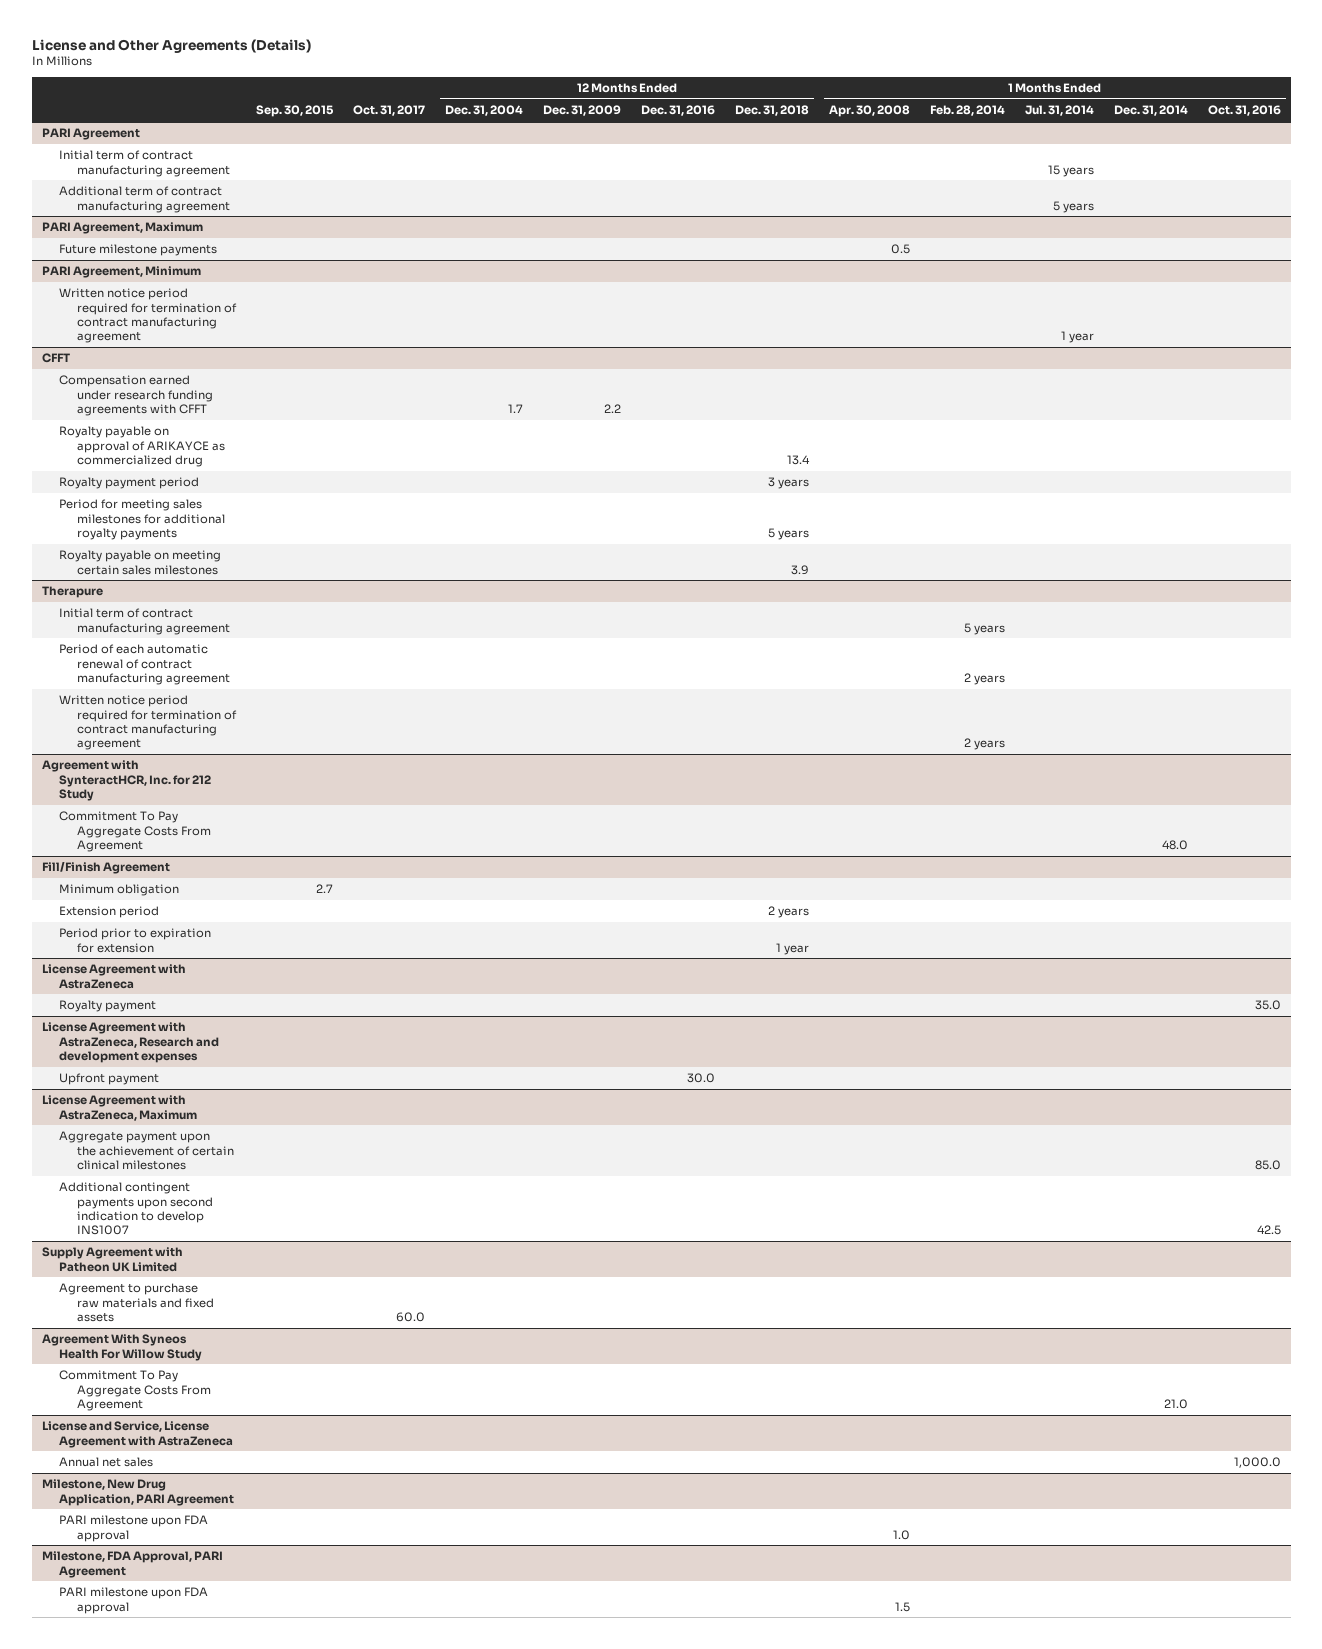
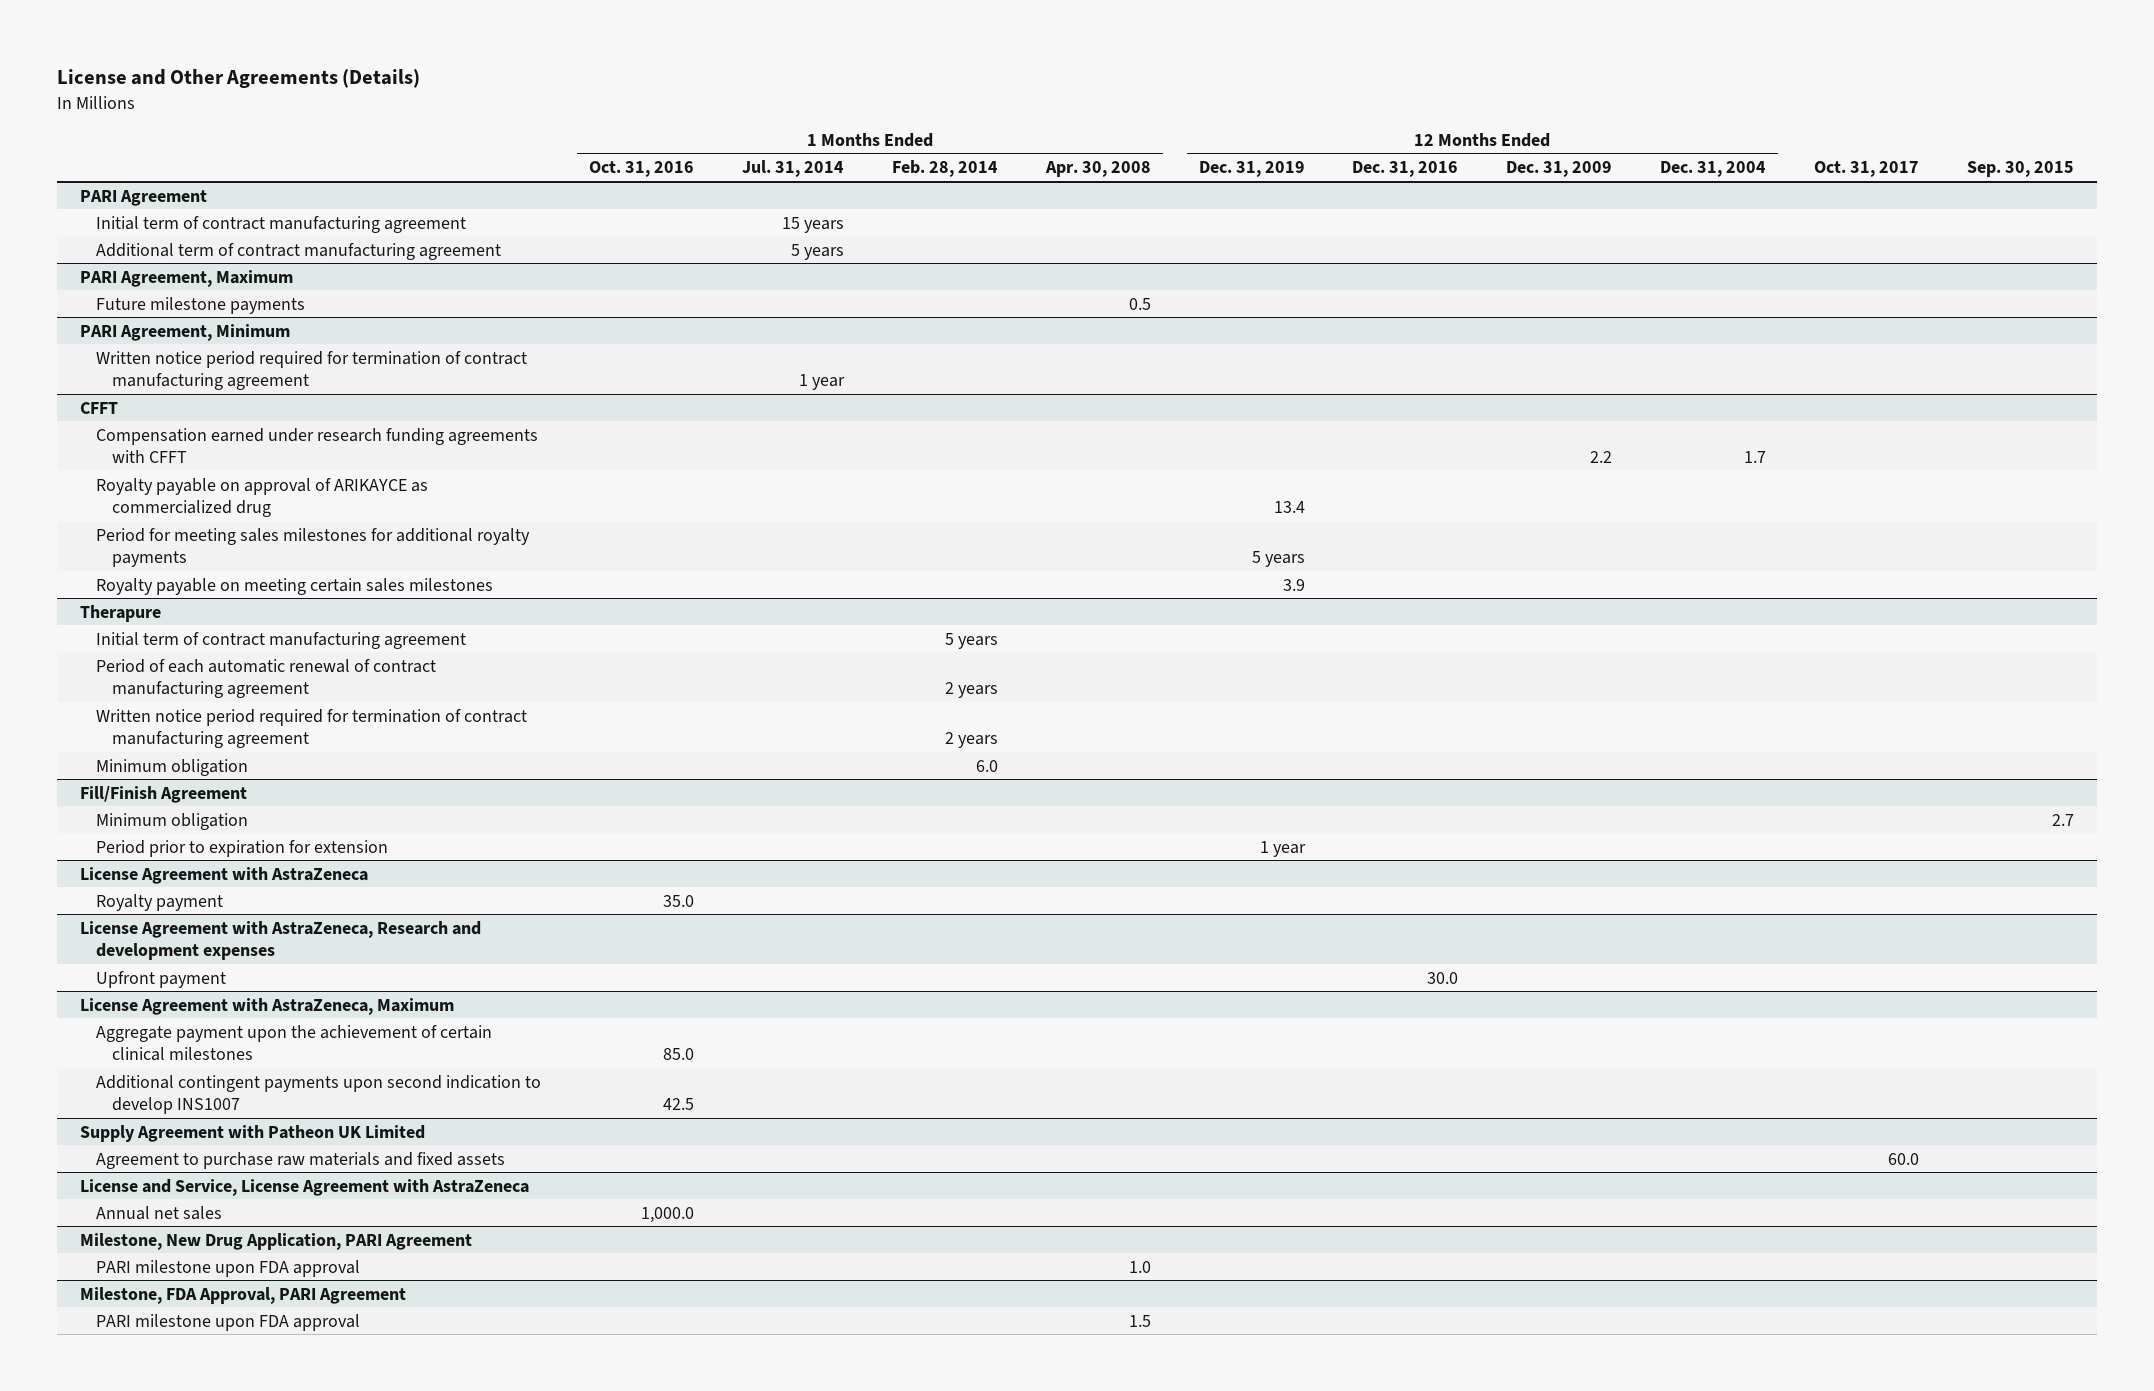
- | Sep. 30, 2015 | Oct. 31, 2017 | 12 Months Ended Dec. 31, 2004 | 12 Months Ended Dec. 31, 2009 | 12 Months Ended Dec. 31, 2016 | 12 Months Ended Dec. 31, 2018 | 1 Months Ended Apr. 30, 2008 | 1 Months Ended Feb. 28, 2014 | 1 Months Ended Jul. 31, 2014 | 1 Months Ended Dec. 31, 2014 | 1 Months Ended Oct. 31, 2016
+ | 1 Months Ended Oct. 31, 2016 | 1 Months Ended Jul. 31, 2014 | 1 Months Ended Feb. 28, 2014 | 1 Months Ended Apr. 30, 2008 | 12 Months Ended Dec. 31, 2019 | 12 Months Ended Dec. 31, 2016 | 12 Months Ended Dec. 31, 2009 | 12 Months Ended Dec. 31, 2004 | Oct. 31, 2017 | Sep. 30, 2015
@ CFFT
- Royalty payment period | | | | | | 3 years | | | | |
- Agreement with SynteractHCR, Inc. for 212 Study
- Commitment To Pay Aggregate Costs From Agreement | | | | | | | | | | 48.0 |
@ Therapure
+ Minimum obligation | | | 6.0 | | | | | | |
@ Fill/Finish Agreement
- Extension period | | | | | | 2 years | | | | |
- Agreement With Syneos Health For Willow Study
- Commitment To Pay Aggregate Costs From Agreement | | | | | | | | | | 21.0 |

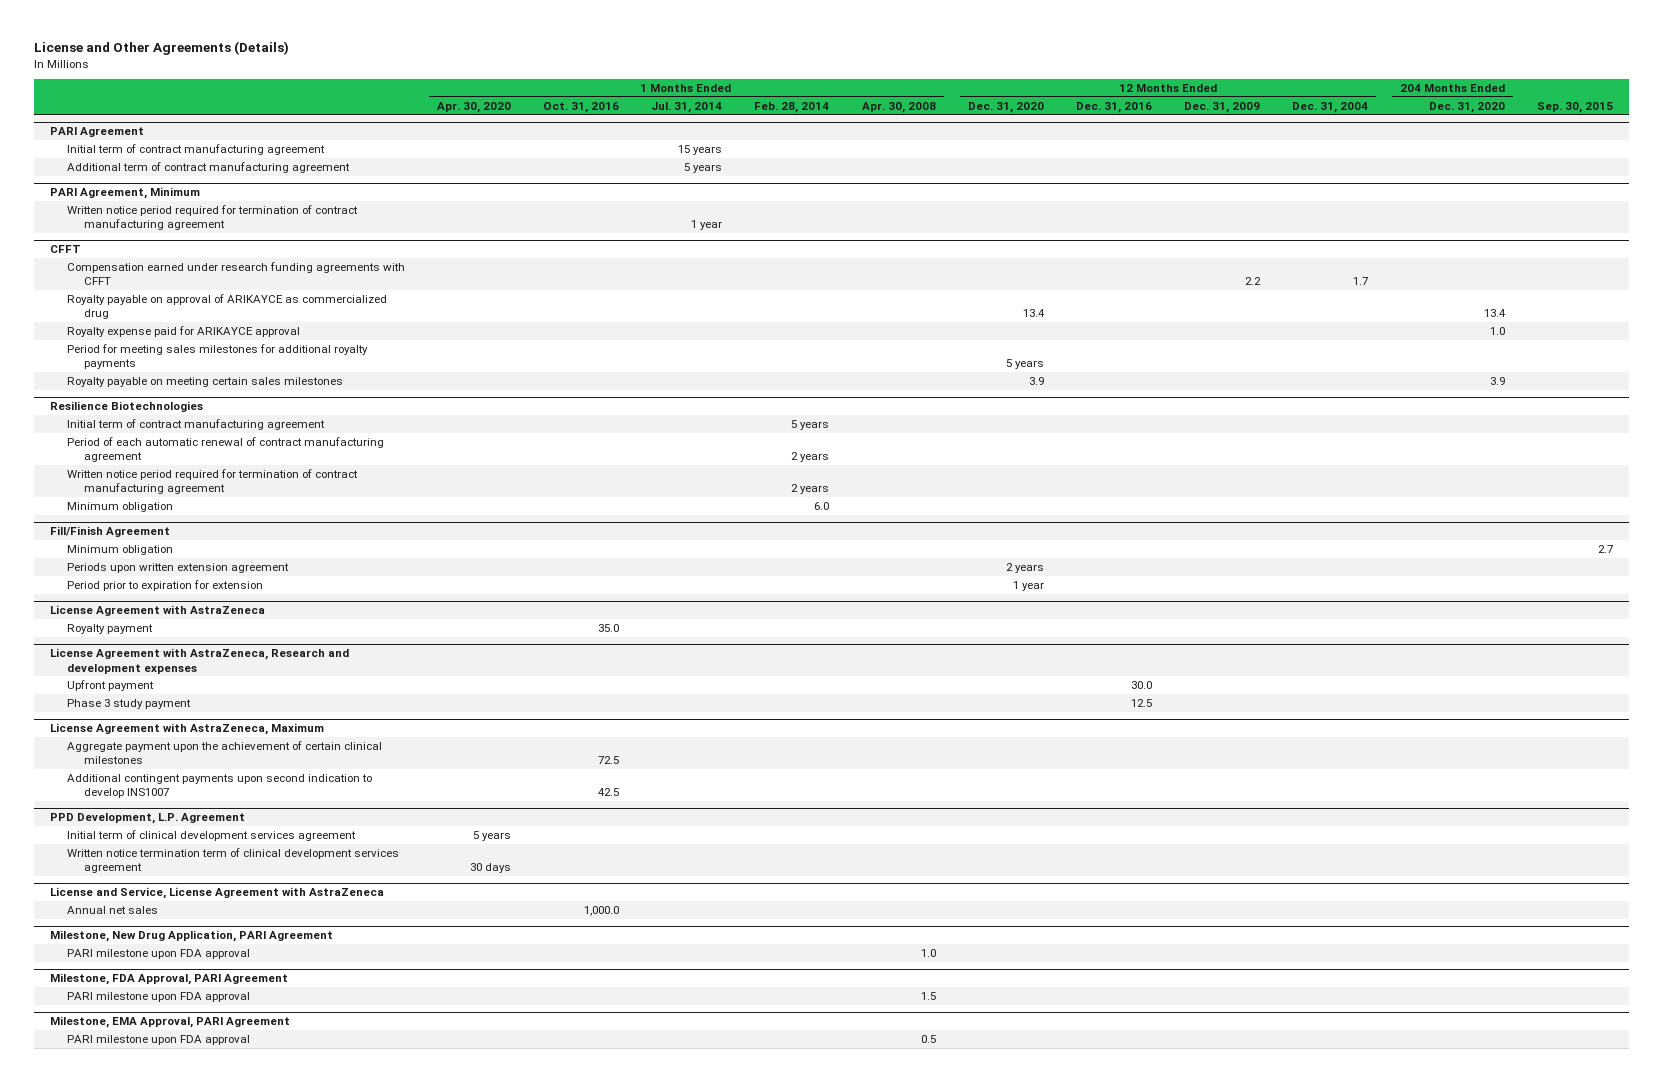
- | 1 Months Ended Oct. 31, 2016 | 1 Months Ended Jul. 31, 2014 | 1 Months Ended Feb. 28, 2014 | 1 Months Ended Apr. 30, 2008 | 12 Months Ended Dec. 31, 2019 | 12 Months Ended Dec. 31, 2016 | 12 Months Ended Dec. 31, 2009 | 12 Months Ended Dec. 31, 2004 | Oct. 31, 2017 | Sep. 30, 2015
+ | 1 Months Ended Apr. 30, 2020 | 1 Months Ended Oct. 31, 2016 | 1 Months Ended Jul. 31, 2014 | 1 Months Ended Feb. 28, 2014 | 1 Months Ended Apr. 30, 2008 | 12 Months Ended Dec. 31, 2020 | 12 Months Ended Dec. 31, 2016 | 12 Months Ended Dec. 31, 2009 | 12 Months Ended Dec. 31, 2004 | 204 Months Ended Dec. 31, 2020 | Sep. 30, 2015
- PARI Agreement, Maximum
- Future milestone payments | | | | 0.5 | | | | | |
@ CFFT
+ Royalty expense paid for ARIKAYCE approval | | | | | | | | | | 1.0 |
- Therapure
+ Resilience Biotechnologies
@ Fill/Finish Agreement
+ Periods upon written extension agreement | | | | | | 2 years | | | | |
@ License Agreement with AstraZeneca, Research and development expenses
+ Phase 3 study payment | | | | | | | 12.5 | | | |
@ License Agreement with AstraZeneca, Maximum
- Aggregate payment upon the achievement of certain clinical milestones | 85.0 | | | | | | | | |
+ Aggregate payment upon the achievement of certain clinical milestones | | 72.5 | | | | | | | | |
- Supply Agreement with Patheon UK Limited
- Agreement to purchase raw materials and fixed assets | | | | | | | | | 60.0 |
+ PPD Development, L.P. Agreement
+ Initial term of clinical development services agreement | 5 years | | | | | | | | | |
+ Written notice termination term of clinical development services agreement | 30 days | | | | | | | | | |
+ Milestone, EMA Approval, PARI Agreement
+ PARI milestone upon FDA approval | | | | | 0.5 | | | | | |

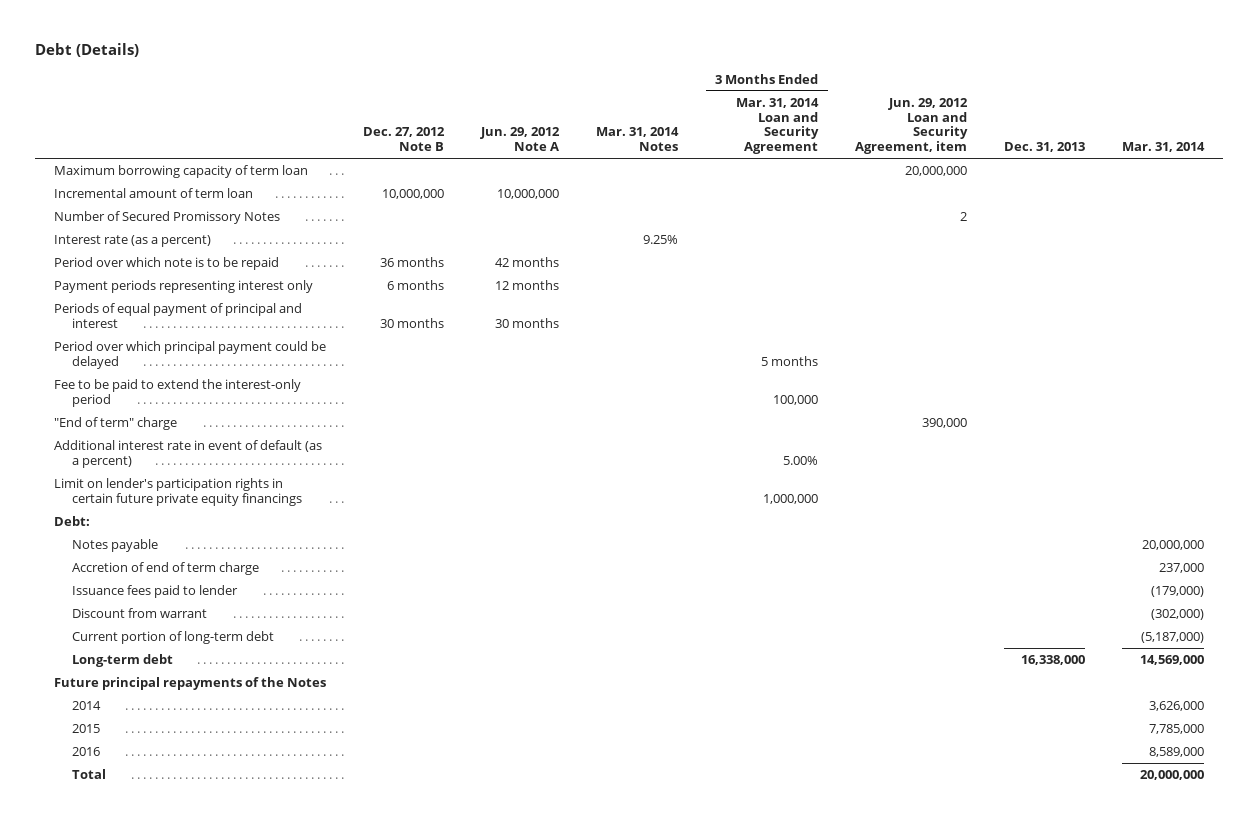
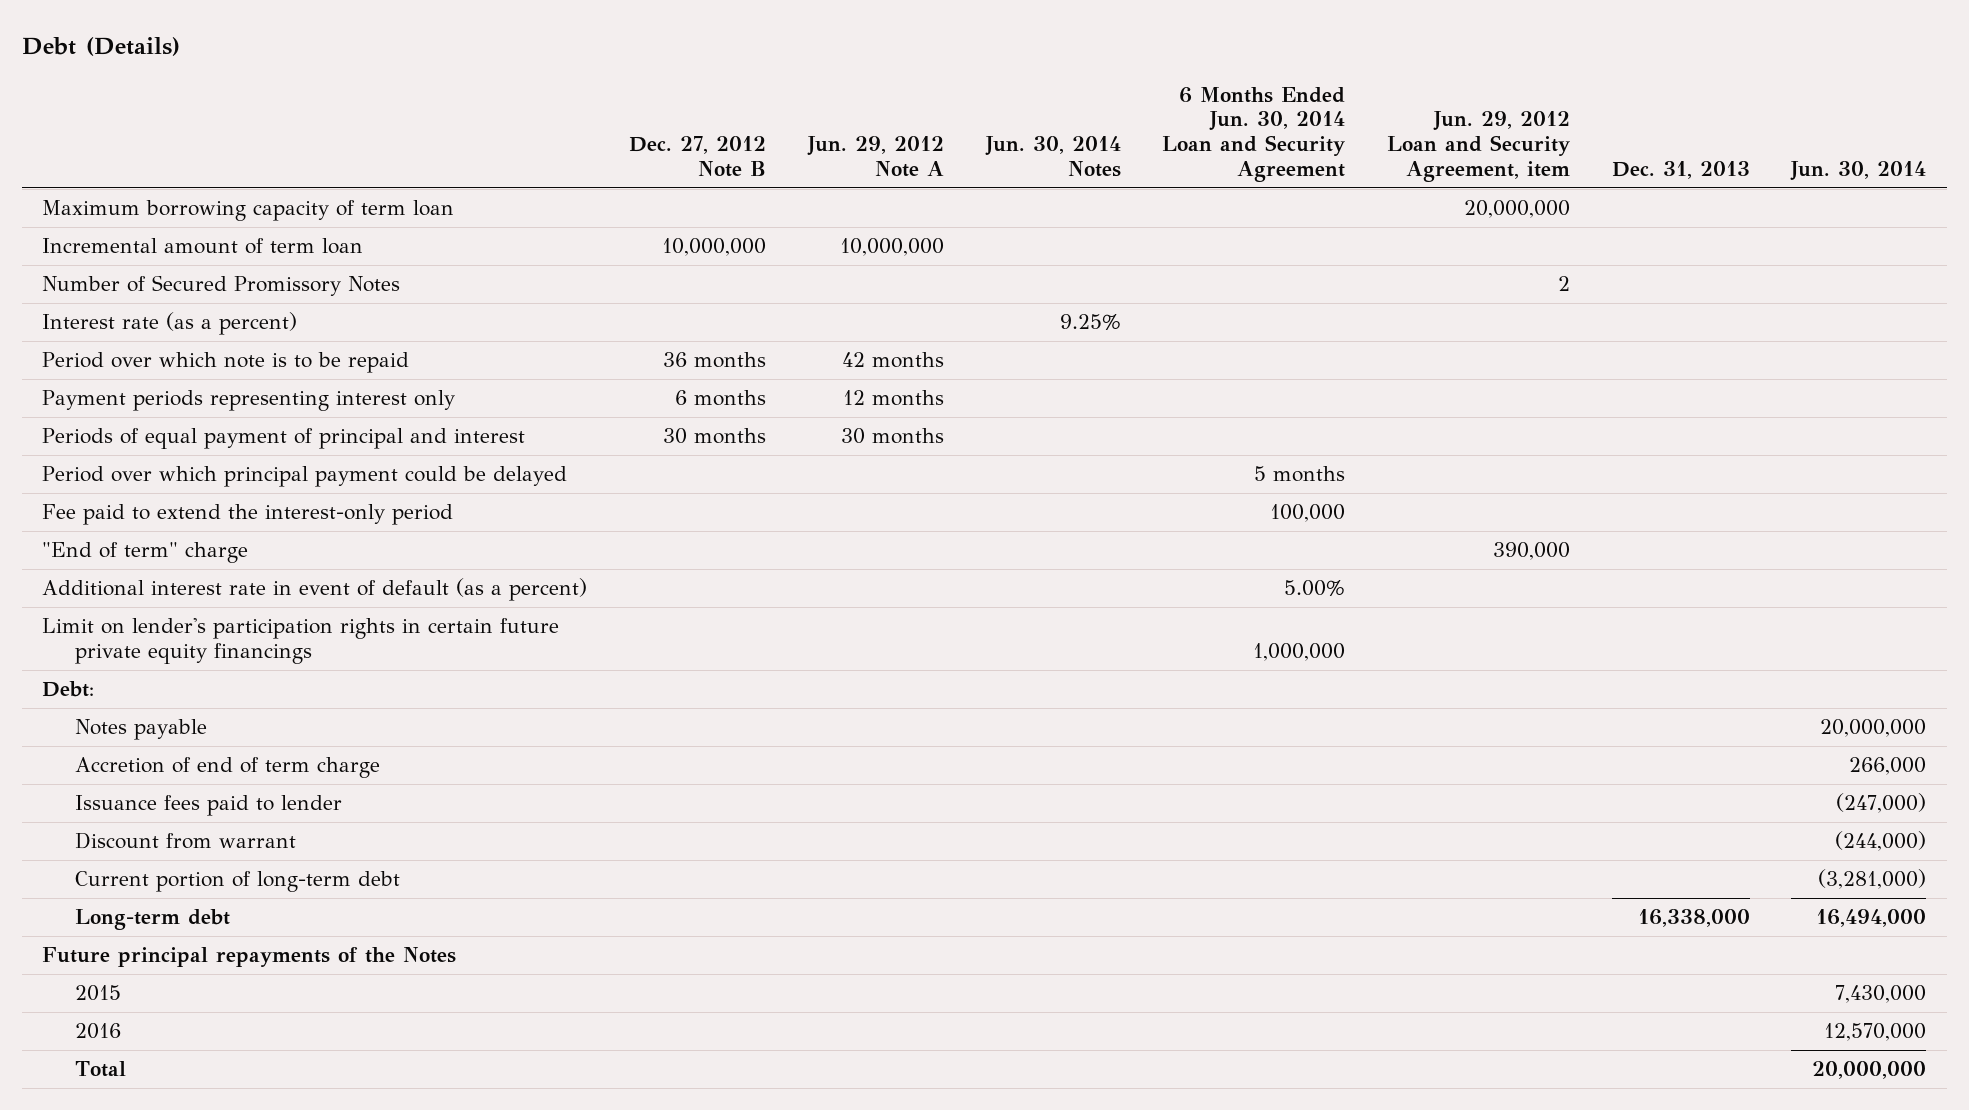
- | Dec. 27, 2012 Note B | Jun. 29, 2012 Note A | Mar. 31, 2014 Notes | 3 Months Ended Mar. 31, 2014 Loan and Security Agreement | Jun. 29, 2012 Loan and Security Agreement, item | Dec. 31, 2013 | Mar. 31, 2014
+ | Dec. 27, 2012 Note B | Jun. 29, 2012 Note A | Jun. 30, 2014 Notes | 6 Months Ended Jun. 30, 2014 Loan and Security Agreement | Jun. 29, 2012 Loan and Security Agreement, item | Dec. 31, 2013 | Jun. 30, 2014
- Fee to be paid to extend the interest-only period | | | | 100,000 | | |
+ Fee paid to extend the interest-only period | | | | 100,000 | | |
- 2014 | | | | | | | 3,626,000

